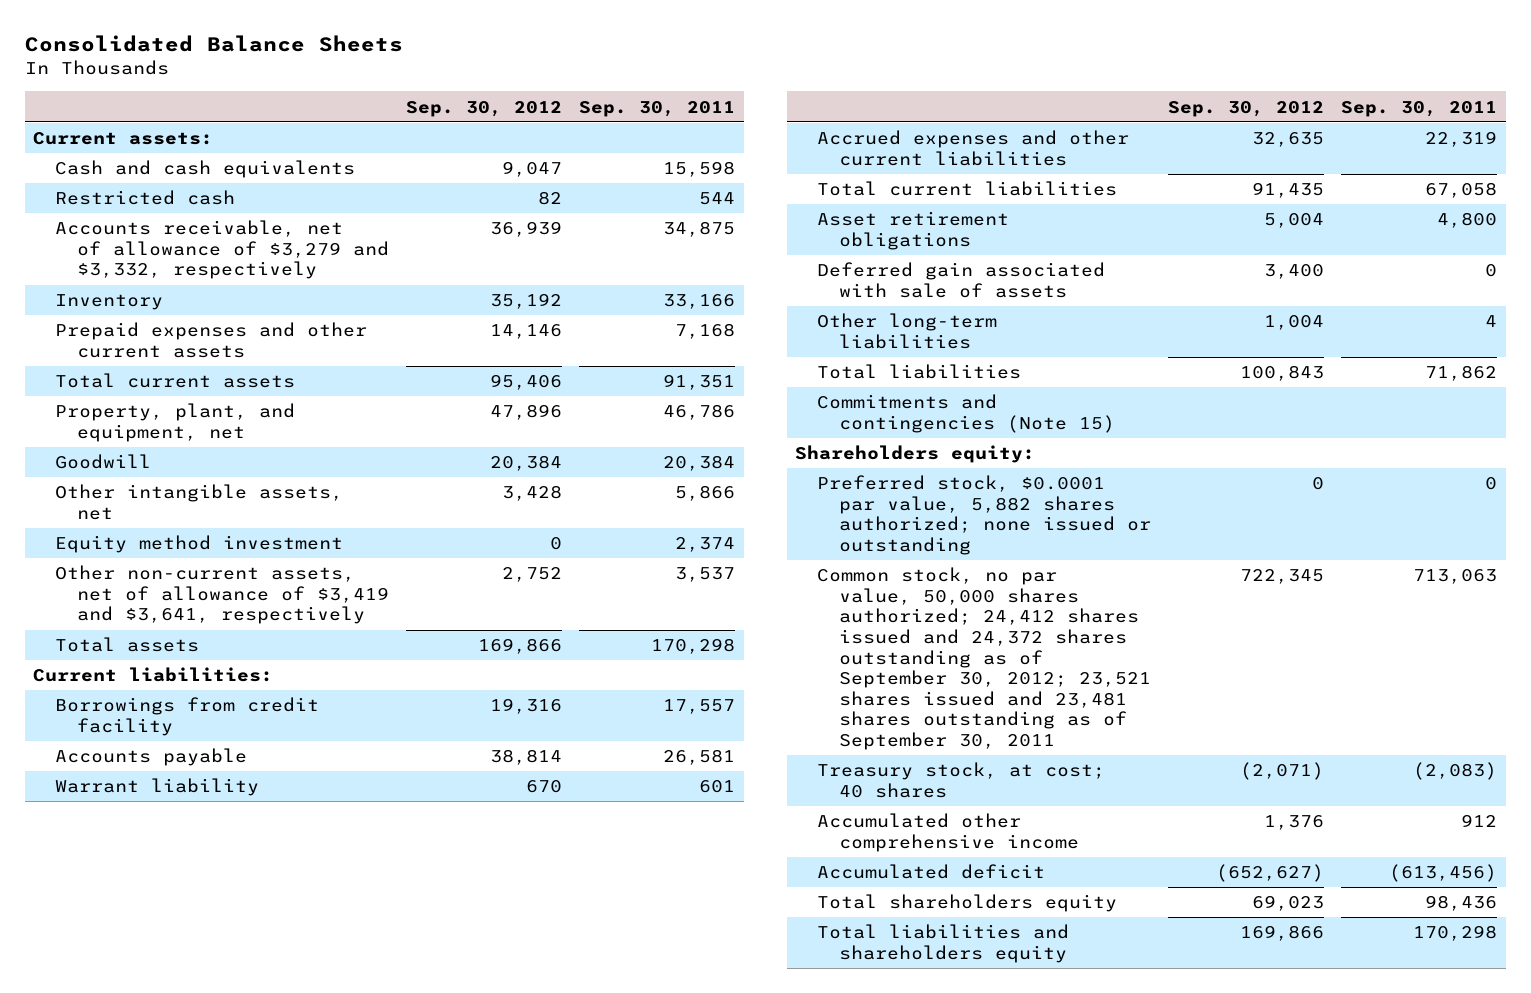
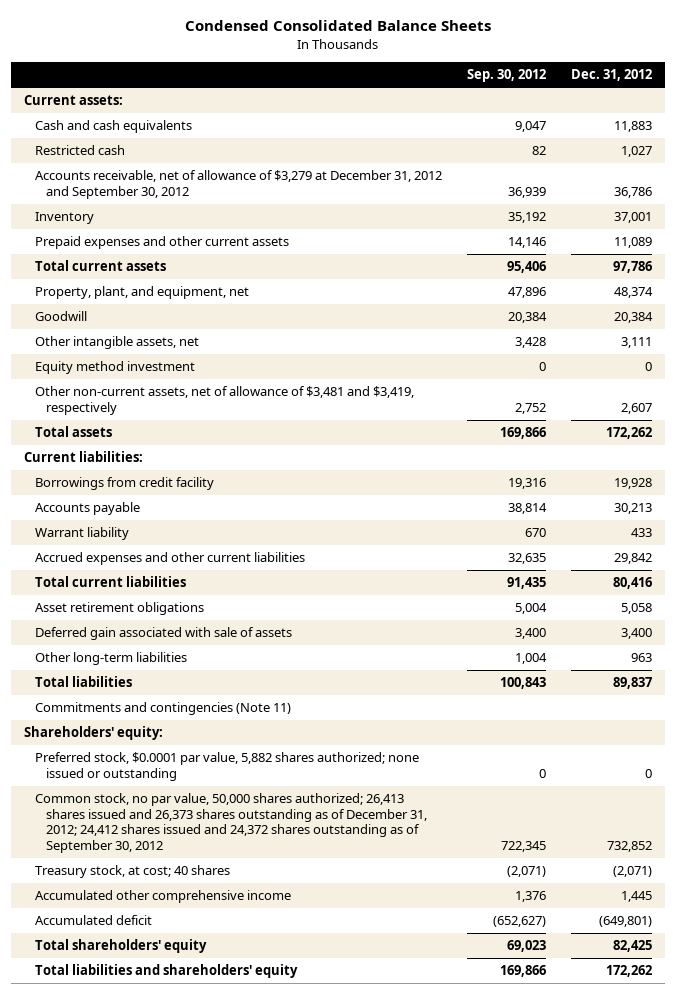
- Consolidated Balance Sheets
+ Condensed Consolidated Balance Sheets
- | Sep. 30, 2012 | Sep. 30, 2011
+ | Sep. 30, 2012 | Dec. 31, 2012
- Accounts receivable, net of allowance of $3,279 and $3,332, respectively | 36,939 | 34,875
+ Accounts receivable, net of allowance of $3,279 at December 31, 2012 and September 30, 2012 | 36,939 | 36,786
- Other non-current assets, net of allowance of $3,419 and $3,641, respectively | 2,752 | 3,537
+ Other non-current assets, net of allowance of $3,481 and $3,419, respectively | 2,752 | 2,607
- Commitments and contingencies (Note 15)
- Shareholders equity:
+ Commitments and contingencies (Note 11)
+ Shareholders' equity:
- Common stock, no par value, 50,000 shares authorized; 24,412 shares issued and 24,372 shares outstanding as of September 30, 2012; 23,521 shares issued and 23,481 shares outstanding as of September 30, 2011 | 722,345 | 713,063
+ Common stock, no par value, 50,000 shares authorized; 26,413 shares issued and 26,373 shares outstanding as of December 31, 2012; 24,412 shares issued and 24,372 shares outstanding as of September 30, 2012 | 722,345 | 732,852
- Total shareholders equity | 69,023 | 98,436
- Total liabilities and shareholders equity | 169,866 | 170,298
+ Total shareholders' equity | 69,023 | 82,425
+ Total liabilities and shareholders' equity | 169,866 | 172,262

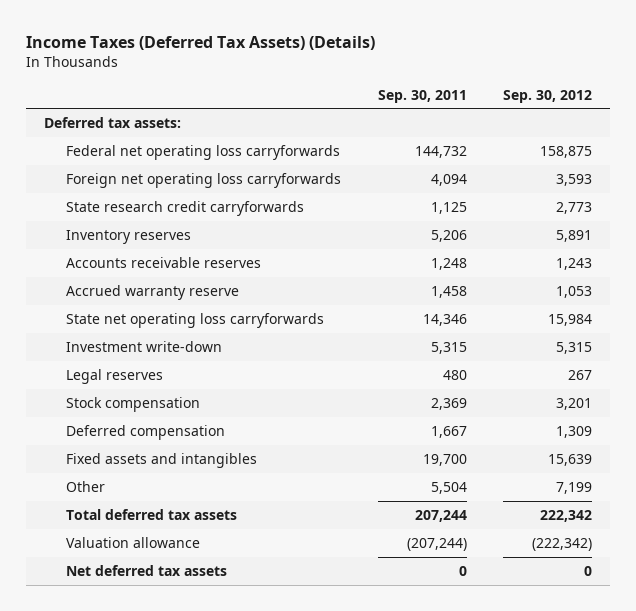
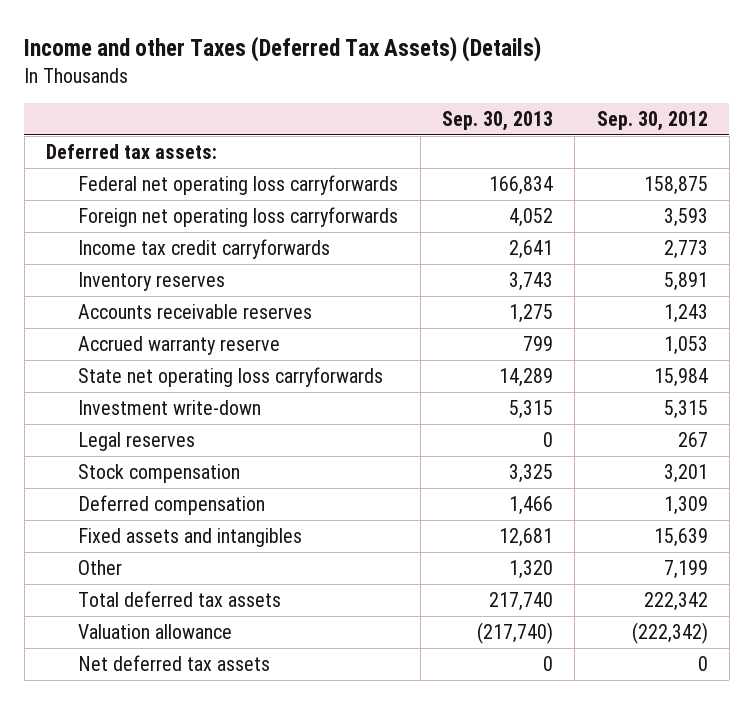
- Income Taxes (Deferred Tax Assets) (Details)
+ Income and other Taxes (Deferred Tax Assets) (Details)
- | Sep. 30, 2011 | Sep. 30, 2012
+ | Sep. 30, 2013 | Sep. 30, 2012
- State research credit carryforwards | 1,125 | 2,773
+ Income tax credit carryforwards | 2,641 | 2,773

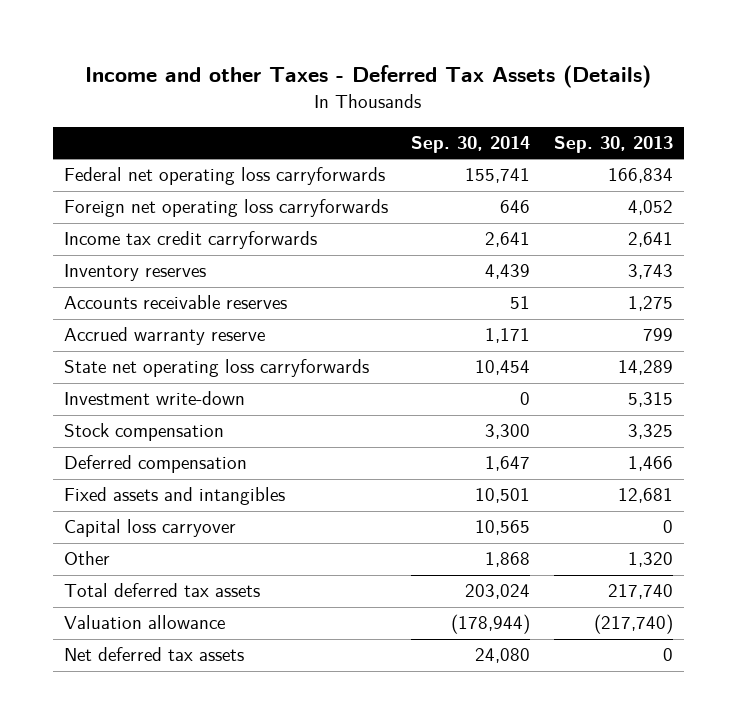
- Income and other Taxes (Deferred Tax Assets) (Details)
+ Income and other Taxes - Deferred Tax Assets (Details)
- | Sep. 30, 2013 | Sep. 30, 2012
+ | Sep. 30, 2014 | Sep. 30, 2013
- Deferred tax assets:
- Legal reserves | 0 | 267
+ Capital loss carryover | 10,565 | 0

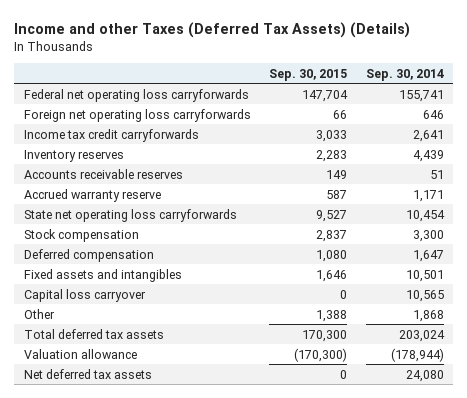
- Income and other Taxes - Deferred Tax Assets (Details)
+ Income and other Taxes (Deferred Tax Assets) (Details)
- | Sep. 30, 2014 | Sep. 30, 2013
+ | Sep. 30, 2015 | Sep. 30, 2014
- Investment write-down | 0 | 5,315

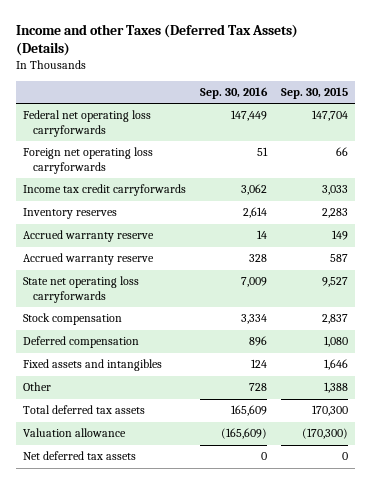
- | Sep. 30, 2015 | Sep. 30, 2014
+ | Sep. 30, 2016 | Sep. 30, 2015
- Accounts receivable reserves | 149 | 51
+ Accrued warranty reserve | 14 | 149
- Capital loss carryover | 0 | 10,565

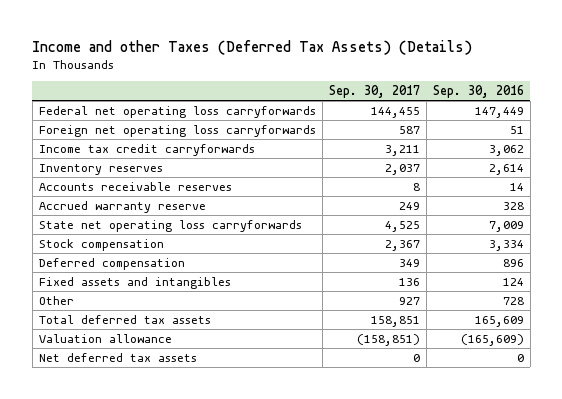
- | Sep. 30, 2016 | Sep. 30, 2015
+ | Sep. 30, 2017 | Sep. 30, 2016
- Accrued warranty reserve | 14 | 149
+ Accounts receivable reserves | 8 | 14

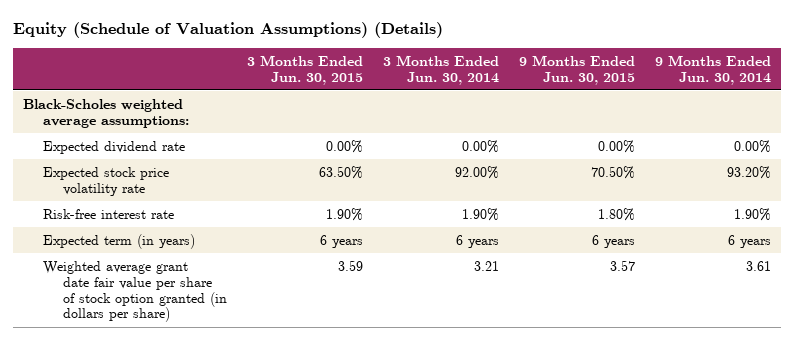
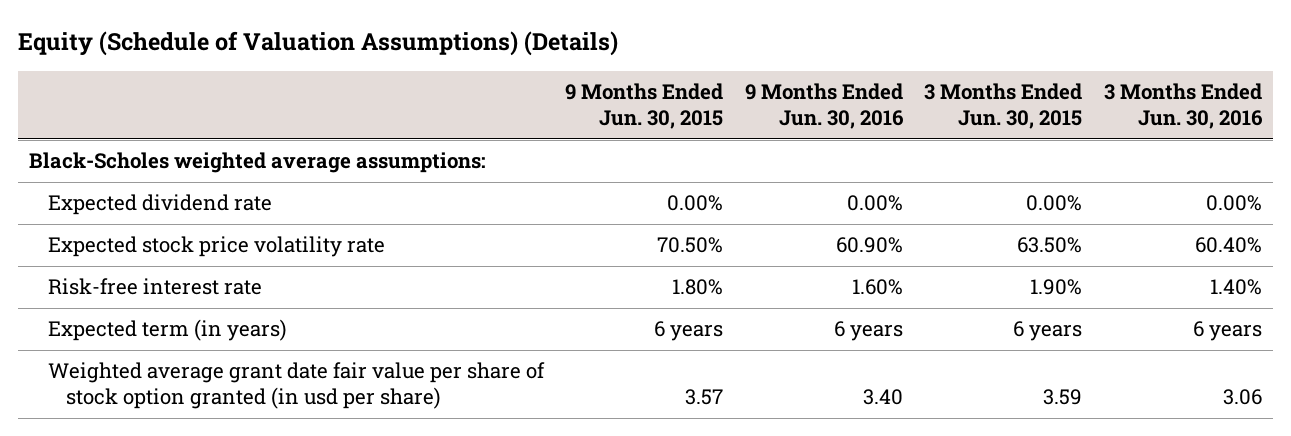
- | 3 Months Ended Jun. 30, 2015 | 3 Months Ended Jun. 30, 2014 | 9 Months Ended Jun. 30, 2015 | 9 Months Ended Jun. 30, 2014
+ | 9 Months Ended Jun. 30, 2015 | 9 Months Ended Jun. 30, 2016 | 3 Months Ended Jun. 30, 2015 | 3 Months Ended Jun. 30, 2016
- Weighted average grant date fair value per share of stock option granted (in dollars per share) | 3.59 | 3.21 | 3.57 | 3.61
+ Weighted average grant date fair value per share of stock option granted (in usd per share) | 3.57 | 3.40 | 3.59 | 3.06

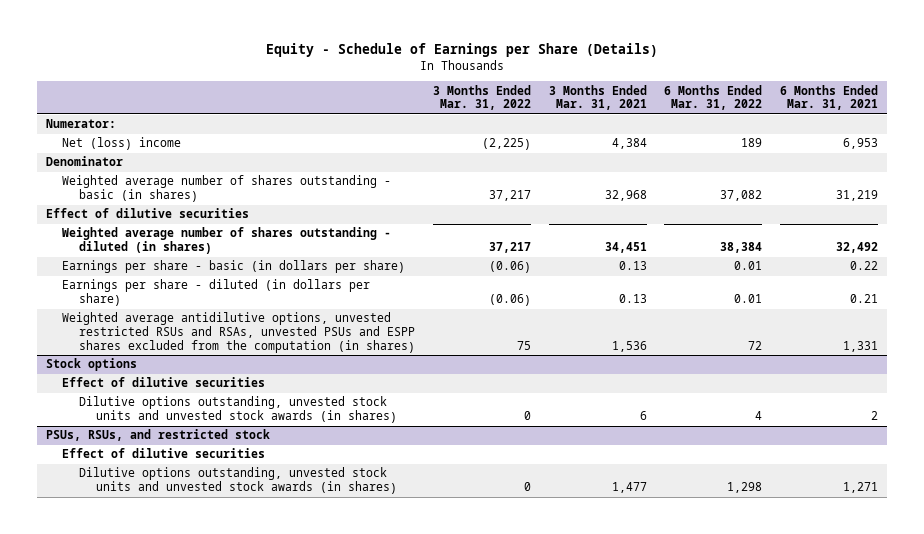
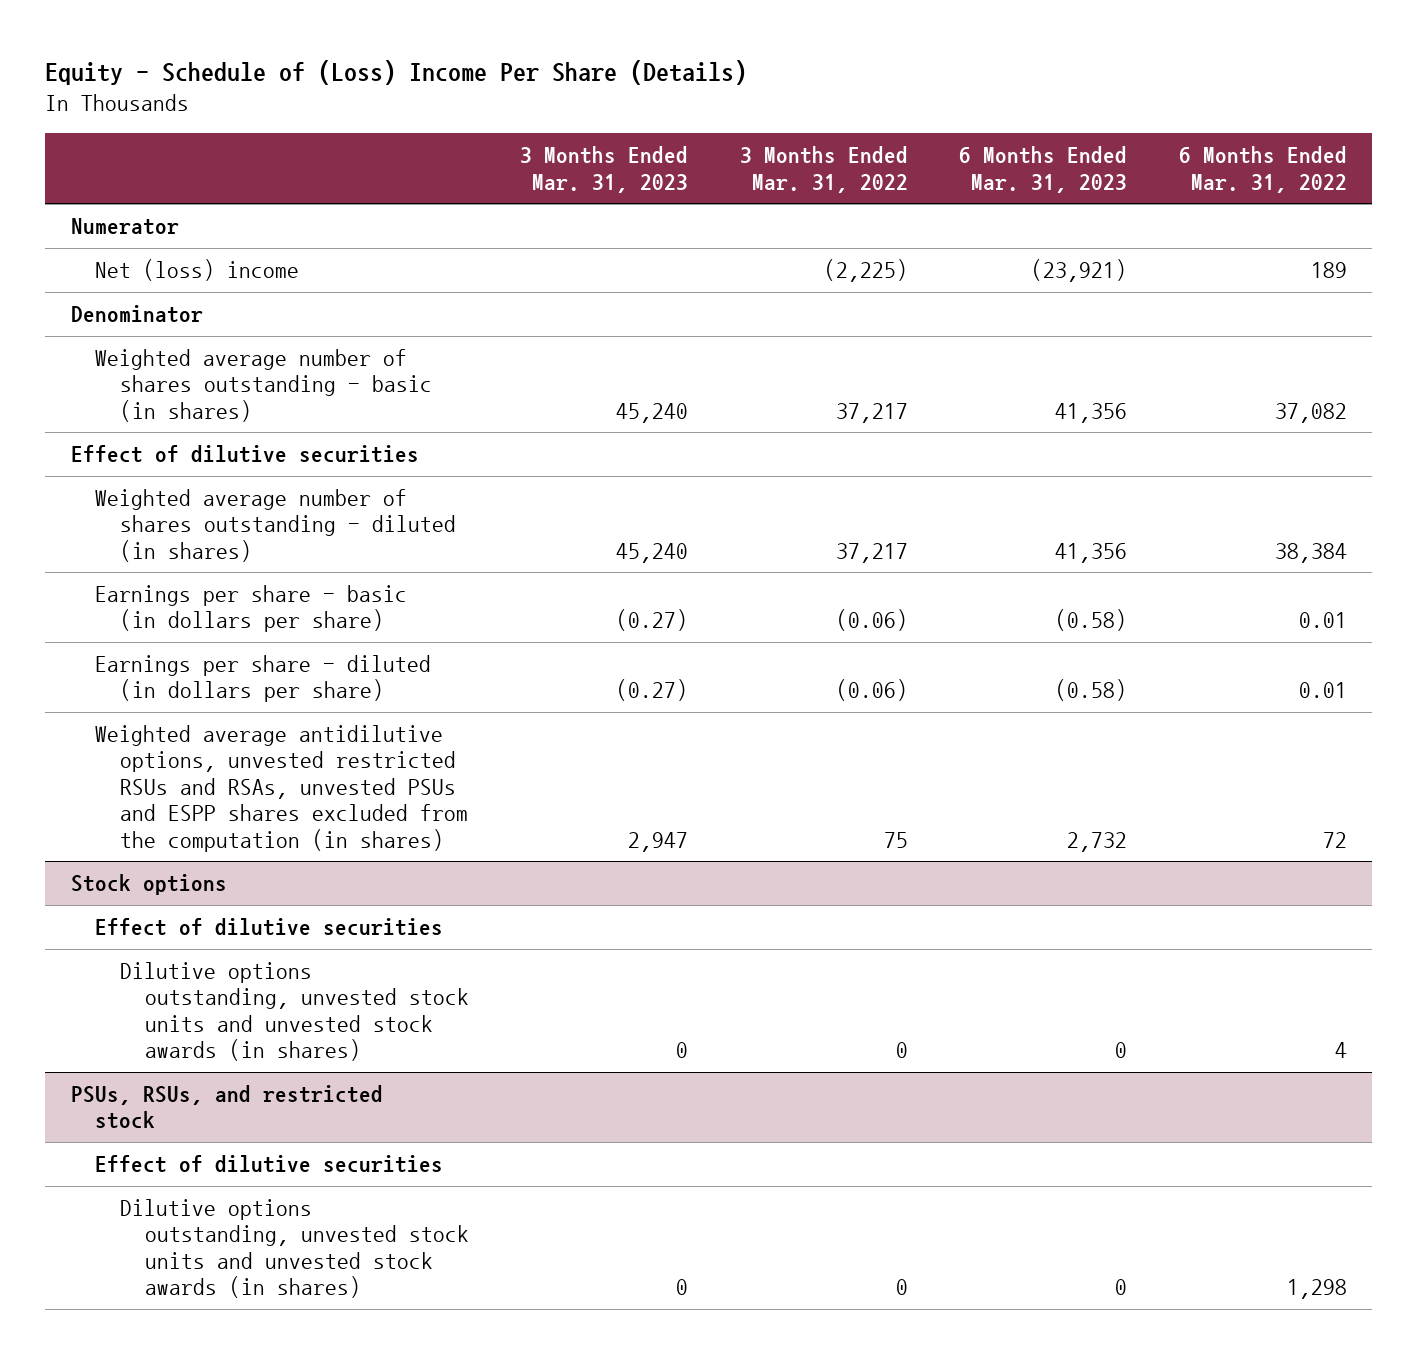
- Equity - Schedule of Earnings per Share (Details)
+ Equity - Schedule of (Loss) Income Per Share (Details)
- | 3 Months Ended Mar. 31, 2022 | 3 Months Ended Mar. 31, 2021 | 6 Months Ended Mar. 31, 2022 | 6 Months Ended Mar. 31, 2021
+ | 3 Months Ended Mar. 31, 2023 | 3 Months Ended Mar. 31, 2022 | 6 Months Ended Mar. 31, 2023 | 6 Months Ended Mar. 31, 2022
- Numerator:
+ Numerator

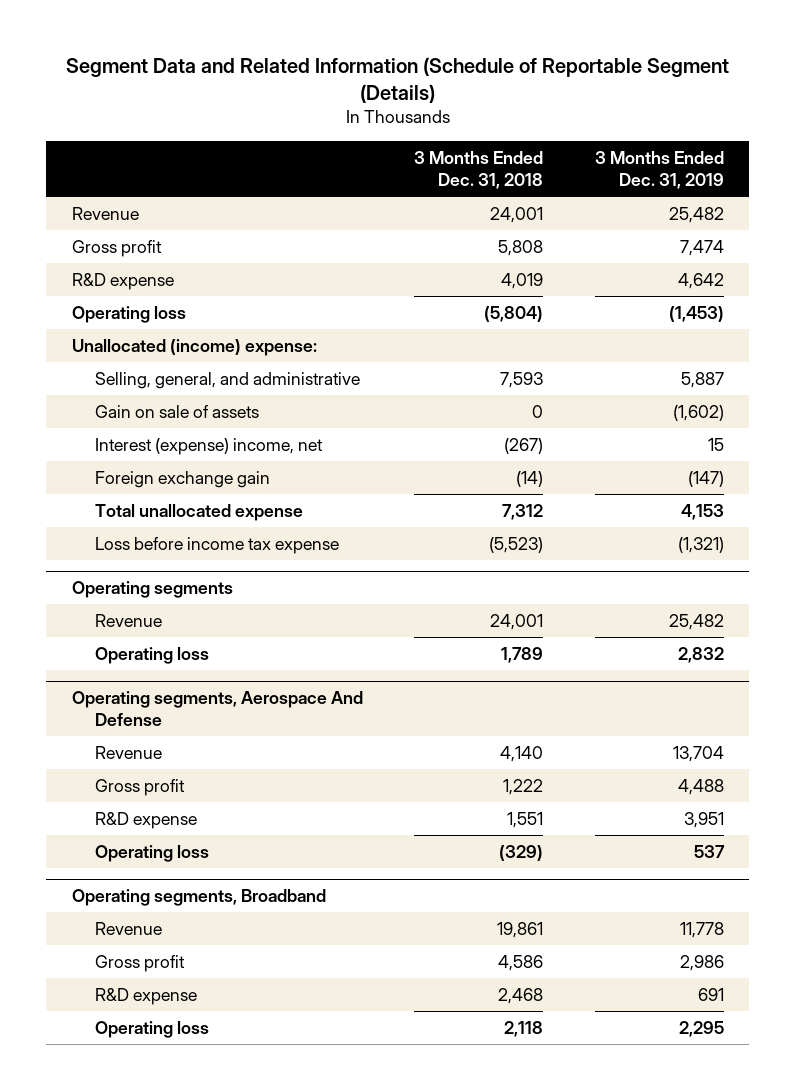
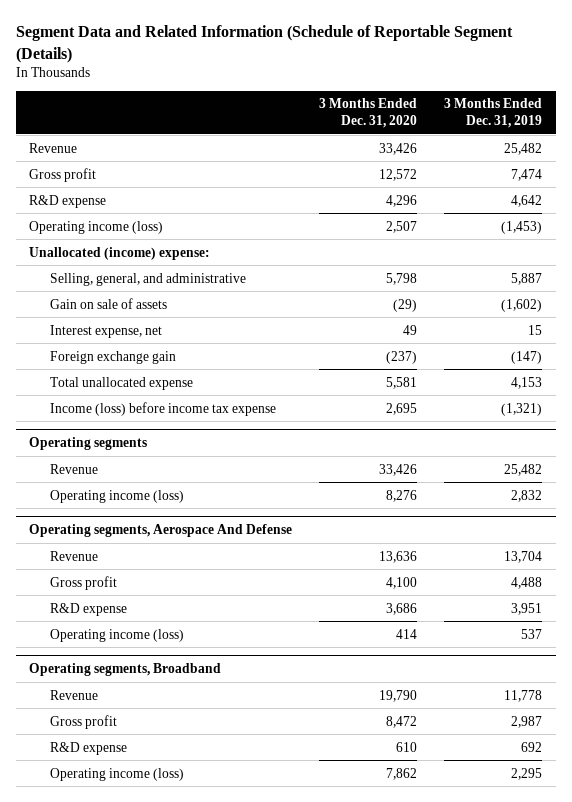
- | 3 Months Ended Dec. 31, 2018 | 3 Months Ended Dec. 31, 2019
+ | 3 Months Ended Dec. 31, 2020 | 3 Months Ended Dec. 31, 2019
- Operating loss | (5,804) | (1,453)
+ Operating income (loss) | 2,507 | (1,453)
- Interest (expense) income, net | (267) | 15
+ Interest expense, net | 49 | 15
- Loss before income tax expense | (5,523) | (1,321)
+ Income (loss) before income tax expense | 2,695 | (1,321)
@ Operating segments
- Operating loss | 1,789 | 2,832
+ Operating income (loss) | 8,276 | 2,832
@ Operating segments, Aerospace And Defense
- Operating loss | (329) | 537
+ Operating income (loss) | 414 | 537
@ Operating segments, Broadband
- Gross profit | 4,586 | 2,986
- R&D expense | 2,468 | 691
- Operating loss | 2,118 | 2,295
+ Gross profit | 8,472 | 2,987
+ R&D expense | 610 | 692
+ Operating income (loss) | 7,862 | 2,295

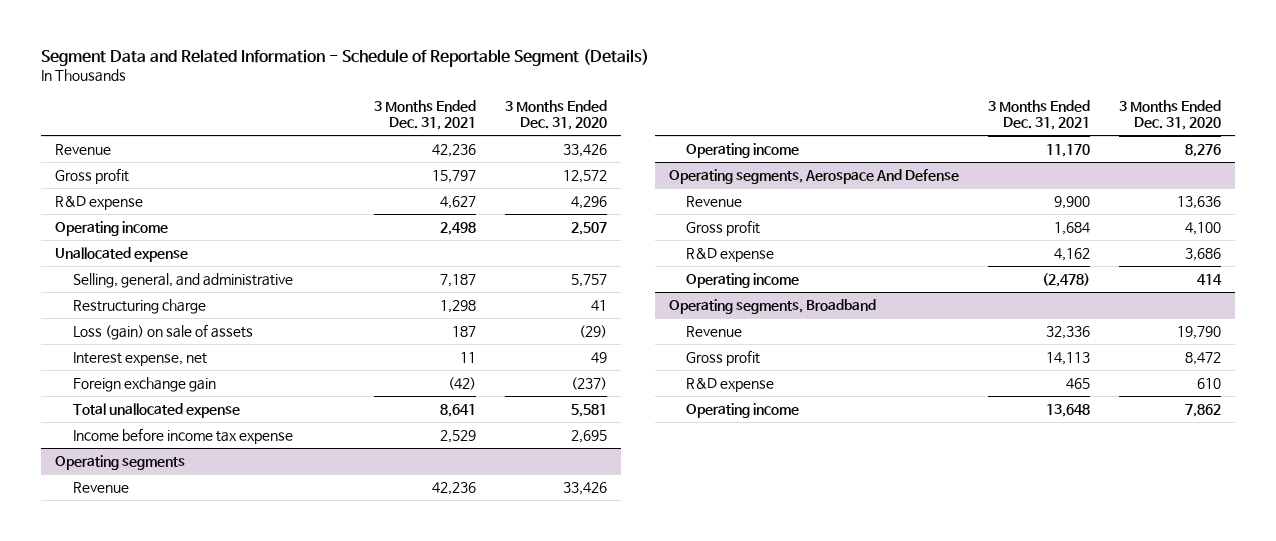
- Segment Data and Related Information (Schedule of Reportable Segment (Details)
+ Segment Data and Related Information - Schedule of Reportable Segment (Details)
- | 3 Months Ended Dec. 31, 2020 | 3 Months Ended Dec. 31, 2019
+ | 3 Months Ended Dec. 31, 2021 | 3 Months Ended Dec. 31, 2020
- Operating income (loss) | 2,507 | (1,453)
- Unallocated (income) expense:
- Selling, general, and administrative | 5,798 | 5,887
- Gain on sale of assets | (29) | (1,602)
+ Operating income | 2,498 | 2,507
+ Unallocated expense
+ Selling, general, and administrative | 7,187 | 5,757
+ Restructuring charge | 1,298 | 41
+ Loss (gain) on sale of assets | 187 | (29)
- Income (loss) before income tax expense | 2,695 | (1,321)
+ Income before income tax expense | 2,529 | 2,695
@ Operating segments
- Operating income (loss) | 8,276 | 2,832
+ Operating income | 11,170 | 8,276
@ Operating segments, Aerospace And Defense
- Operating income (loss) | 414 | 537
+ Operating income | (2,478) | 414
@ Operating segments, Broadband
- Operating income (loss) | 7,862 | 2,295
+ Operating income | 13,648 | 7,862

